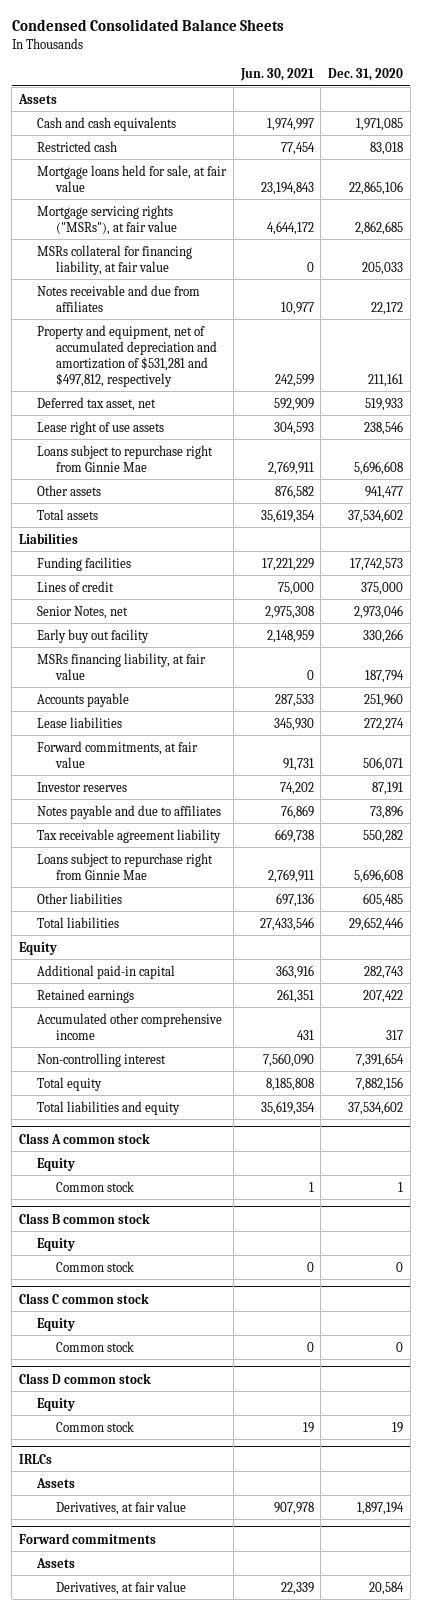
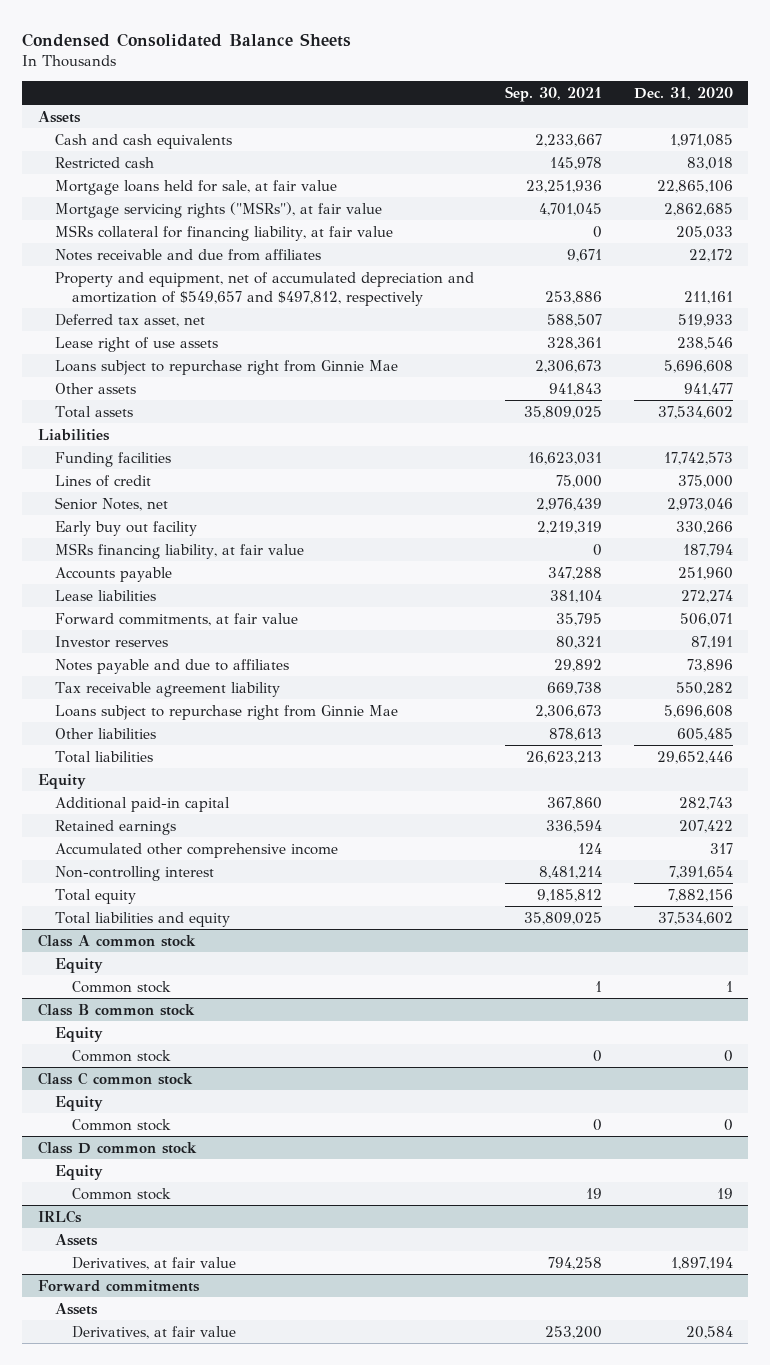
- | Jun. 30, 2021 | Dec. 31, 2020
+ | Sep. 30, 2021 | Dec. 31, 2020
- Property and equipment, net of accumulated depreciation and amortization of $531,281 and $497,812, respectively | 242,599 | 211,161
+ Property and equipment, net of accumulated depreciation and amortization of $549,657 and $497,812, respectively | 253,886 | 211,161

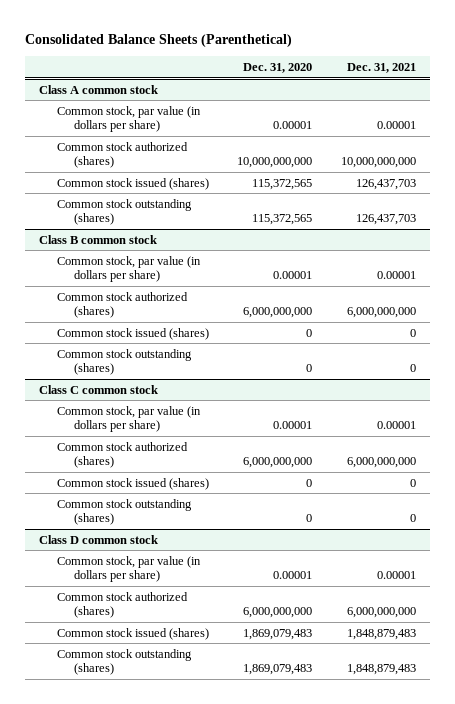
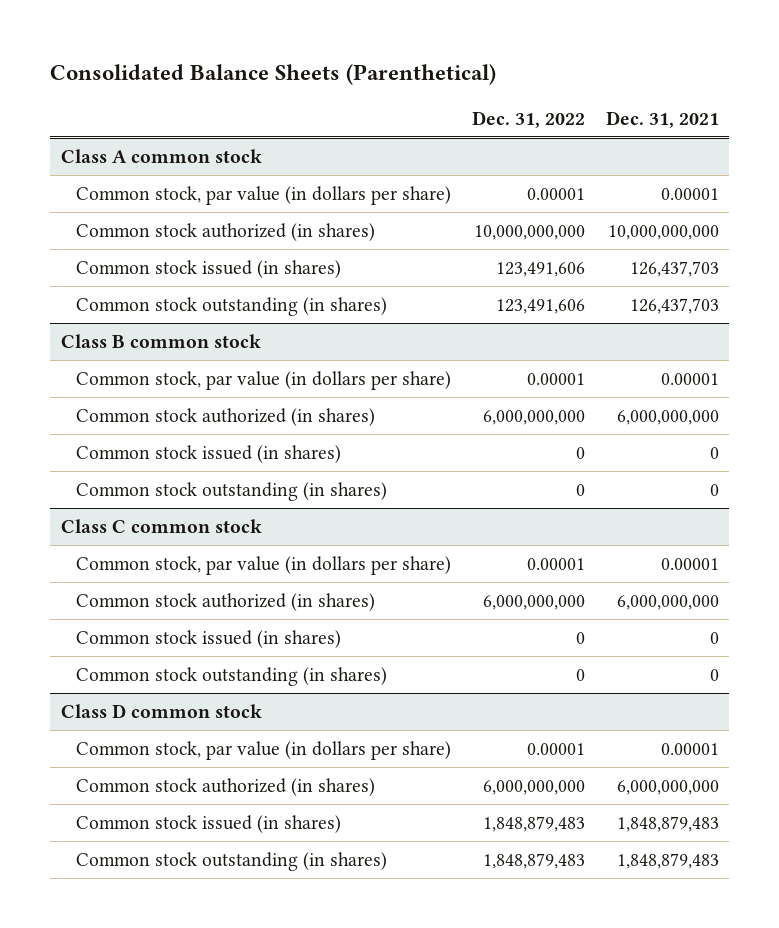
- | Dec. 31, 2020 | Dec. 31, 2021
+ | Dec. 31, 2022 | Dec. 31, 2021
@ Class A common stock
- Common stock authorized (shares) | 10,000,000,000 | 10,000,000,000
- Common stock issued (shares) | 115,372,565 | 126,437,703
- Common stock outstanding (shares) | 115,372,565 | 126,437,703
+ Common stock authorized (in shares) | 10,000,000,000 | 10,000,000,000
+ Common stock issued (in shares) | 123,491,606 | 126,437,703
+ Common stock outstanding (in shares) | 123,491,606 | 126,437,703
@ Class B common stock
- Common stock authorized (shares) | 6,000,000,000 | 6,000,000,000
- Common stock issued (shares) | 0 | 0
- Common stock outstanding (shares) | 0 | 0
+ Common stock authorized (in shares) | 6,000,000,000 | 6,000,000,000
+ Common stock issued (in shares) | 0 | 0
+ Common stock outstanding (in shares) | 0 | 0
@ Class C common stock
- Common stock authorized (shares) | 6,000,000,000 | 6,000,000,000
- Common stock issued (shares) | 0 | 0
- Common stock outstanding (shares) | 0 | 0
+ Common stock authorized (in shares) | 6,000,000,000 | 6,000,000,000
+ Common stock issued (in shares) | 0 | 0
+ Common stock outstanding (in shares) | 0 | 0
@ Class D common stock
- Common stock authorized (shares) | 6,000,000,000 | 6,000,000,000
- Common stock issued (shares) | 1,869,079,483 | 1,848,879,483
- Common stock outstanding (shares) | 1,869,079,483 | 1,848,879,483
+ Common stock authorized (in shares) | 6,000,000,000 | 6,000,000,000
+ Common stock issued (in shares) | 1,848,879,483 | 1,848,879,483
+ Common stock outstanding (in shares) | 1,848,879,483 | 1,848,879,483

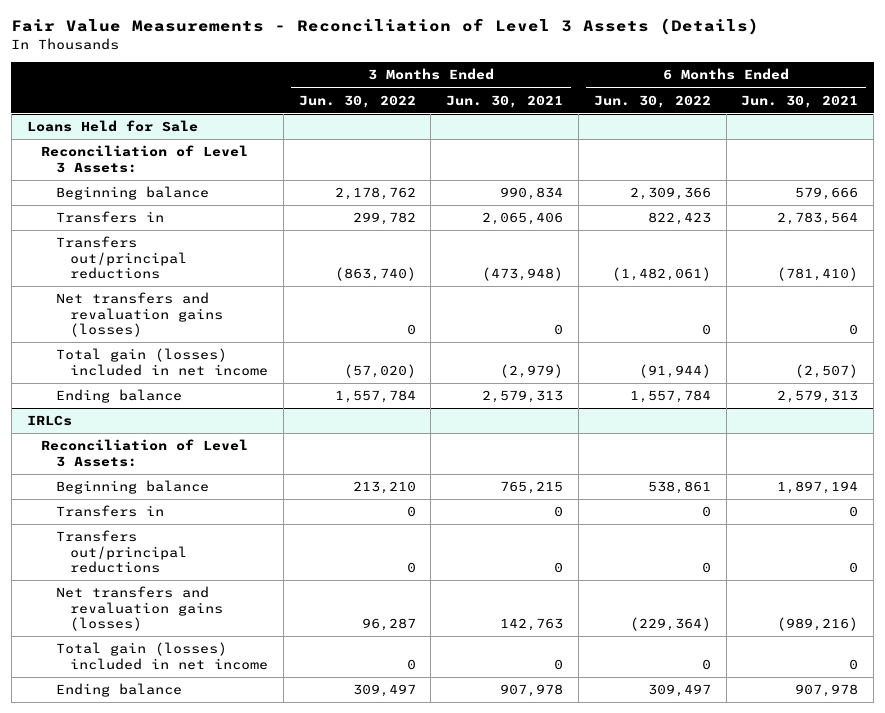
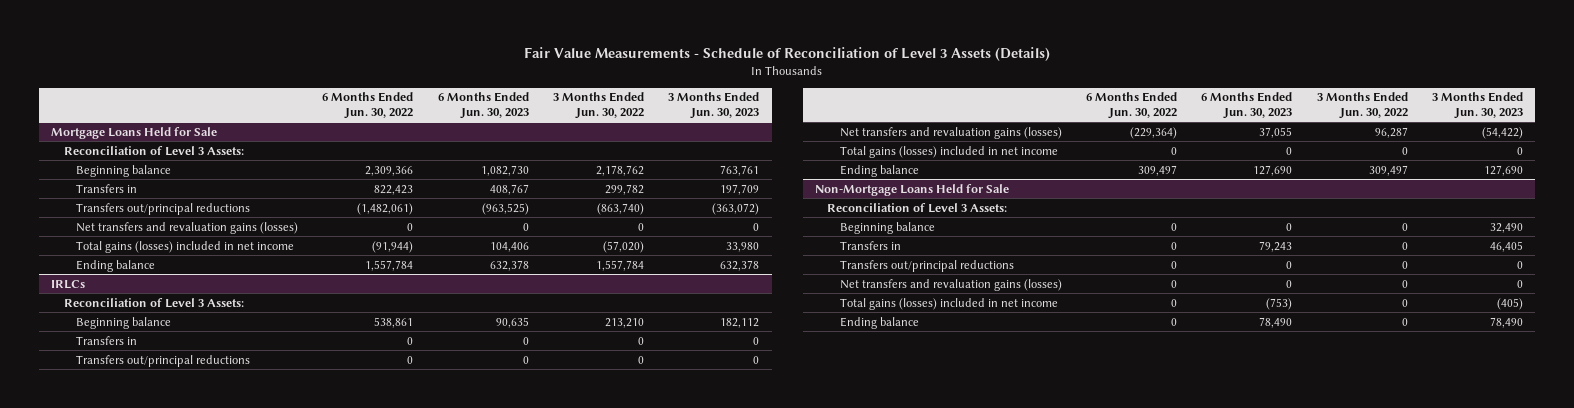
- Fair Value Measurements - Reconciliation of Level 3 Assets (Details)
+ Fair Value Measurements - Schedule of Reconciliation of Level 3 Assets (Details)
- | 3 Months Ended Jun. 30, 2022 | 3 Months Ended Jun. 30, 2021 | 6 Months Ended Jun. 30, 2022 | 6 Months Ended Jun. 30, 2021
+ | 6 Months Ended Jun. 30, 2022 | 6 Months Ended Jun. 30, 2023 | 3 Months Ended Jun. 30, 2022 | 3 Months Ended Jun. 30, 2023
- Loans Held for Sale
+ Mortgage Loans Held for Sale
- Total gain (losses) included in net income | (57,020) | (2,979) | (91,944) | (2,507)
+ Total gains (losses) included in net income | (91,944) | 104,406 | (57,020) | 33,980
@ IRLCs
- Total gain (losses) included in net income | 0 | 0 | 0 | 0
+ Total gains (losses) included in net income | 0 | 0 | 0 | 0
+ Non-Mortgage Loans Held for Sale
+ Reconciliation of Level 3 Assets:
+ Beginning balance | 0 | 0 | 0 | 32,490
+ Transfers in | 0 | 79,243 | 0 | 46,405
+ Transfers out/principal reductions | 0 | 0 | 0 | 0
+ Net transfers and revaluation gains (losses) | 0 | 0 | 0 | 0
+ Total gains (losses) included in net income | 0 | (753) | 0 | (405)
+ Ending balance | 0 | 78,490 | 0 | 78,490

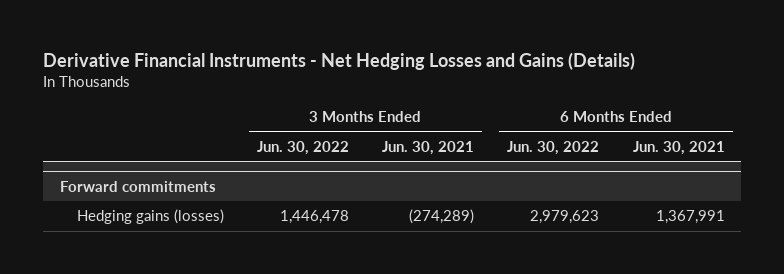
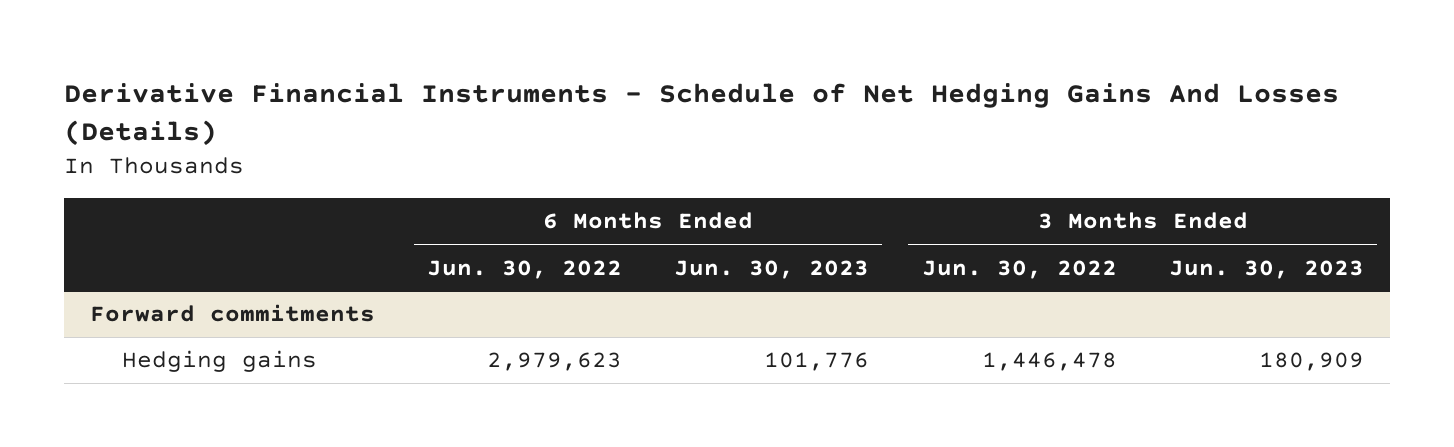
- Derivative Financial Instruments - Net Hedging Losses and Gains (Details)
+ Derivative Financial Instruments - Schedule of Net Hedging Gains And Losses (Details)
- | 3 Months Ended Jun. 30, 2022 | 3 Months Ended Jun. 30, 2021 | 6 Months Ended Jun. 30, 2022 | 6 Months Ended Jun. 30, 2021
+ | 6 Months Ended Jun. 30, 2022 | 6 Months Ended Jun. 30, 2023 | 3 Months Ended Jun. 30, 2022 | 3 Months Ended Jun. 30, 2023
@ Forward commitments
- Hedging gains (losses) | 1,446,478 | (274,289) | 2,979,623 | 1,367,991
+ Hedging gains | 2,979,623 | 101,776 | 1,446,478 | 180,909

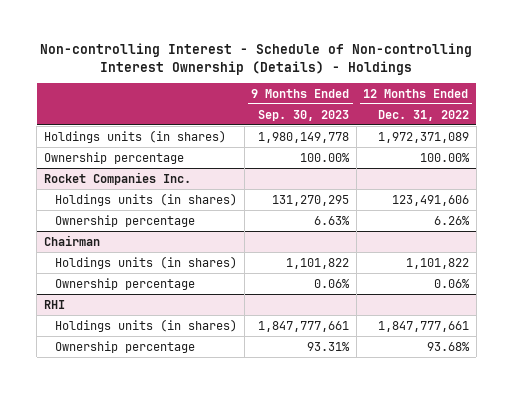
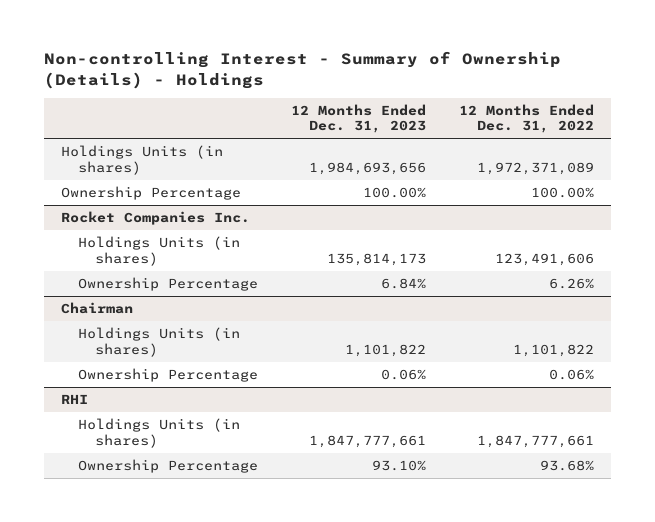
- Non-controlling Interest - Schedule of Non-controlling Interest Ownership (Details) - Holdings
+ Non-controlling Interest - Summary of Ownership (Details) - Holdings
- | 9 Months Ended Sep. 30, 2023 | 12 Months Ended Dec. 31, 2022
+ | 12 Months Ended Dec. 31, 2023 | 12 Months Ended Dec. 31, 2022
- Holdings units (in shares) | 1,980,149,778 | 1,972,371,089
- Ownership percentage | 100.00% | 100.00%
+ Holdings Units (in shares) | 1,984,693,656 | 1,972,371,089
+ Ownership Percentage | 100.00% | 100.00%
@ Rocket Companies Inc.
- Holdings units (in shares) | 131,270,295 | 123,491,606
- Ownership percentage | 6.63% | 6.26%
+ Holdings Units (in shares) | 135,814,173 | 123,491,606
+ Ownership Percentage | 6.84% | 6.26%
@ Chairman
- Holdings units (in shares) | 1,101,822 | 1,101,822
- Ownership percentage | 0.06% | 0.06%
+ Holdings Units (in shares) | 1,101,822 | 1,101,822
+ Ownership Percentage | 0.06% | 0.06%
@ RHI
- Holdings units (in shares) | 1,847,777,661 | 1,847,777,661
- Ownership percentage | 93.31% | 93.68%
+ Holdings Units (in shares) | 1,847,777,661 | 1,847,777,661
+ Ownership Percentage | 93.10% | 93.68%

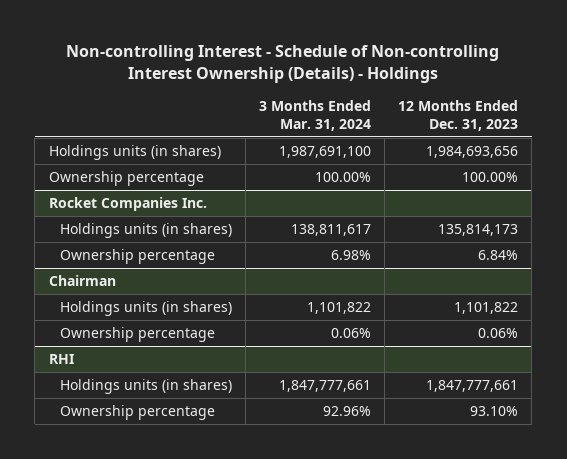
- Non-controlling Interest - Summary of Ownership (Details) - Holdings
+ Non-controlling Interest - Schedule of Non-controlling Interest Ownership (Details) - Holdings
- | 12 Months Ended Dec. 31, 2023 | 12 Months Ended Dec. 31, 2022
+ | 3 Months Ended Mar. 31, 2024 | 12 Months Ended Dec. 31, 2023
- Holdings Units (in shares) | 1,984,693,656 | 1,972,371,089
- Ownership Percentage | 100.00% | 100.00%
+ Holdings units (in shares) | 1,987,691,100 | 1,984,693,656
+ Ownership percentage | 100.00% | 100.00%
@ Rocket Companies Inc.
- Holdings Units (in shares) | 135,814,173 | 123,491,606
- Ownership Percentage | 6.84% | 6.26%
+ Holdings units (in shares) | 138,811,617 | 135,814,173
+ Ownership percentage | 6.98% | 6.84%
@ Chairman
- Holdings Units (in shares) | 1,101,822 | 1,101,822
- Ownership Percentage | 0.06% | 0.06%
+ Holdings units (in shares) | 1,101,822 | 1,101,822
+ Ownership percentage | 0.06% | 0.06%
@ RHI
- Holdings Units (in shares) | 1,847,777,661 | 1,847,777,661
- Ownership Percentage | 93.10% | 93.68%
+ Holdings units (in shares) | 1,847,777,661 | 1,847,777,661
+ Ownership percentage | 92.96% | 93.10%

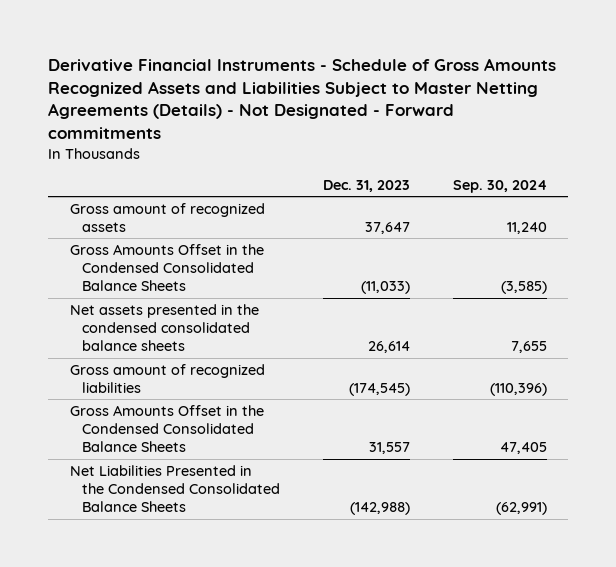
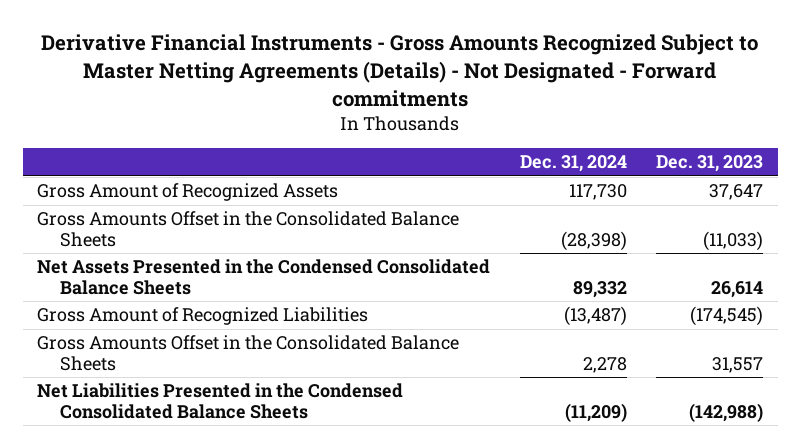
- Derivative Financial Instruments - Schedule of Gross Amounts Recognized Assets and Liabilities Subject to Master Netting Agreements (Details) - Not Designated - Forward commitments
+ Derivative Financial Instruments - Gross Amounts Recognized Subject to Master Netting Agreements (Details) - Not Designated - Forward commitments
- | Dec. 31, 2023 | Sep. 30, 2024
+ | Dec. 31, 2024 | Dec. 31, 2023
- Gross amount of recognized assets | 37,647 | 11,240
- Gross Amounts Offset in the Condensed Consolidated Balance Sheets | (11,033) | (3,585)
- Net assets presented in the condensed consolidated balance sheets | 26,614 | 7,655
- Gross amount of recognized liabilities | (174,545) | (110,396)
- Gross Amounts Offset in the Condensed Consolidated Balance Sheets | 31,557 | 47,405
+ Gross Amount of Recognized Assets | 117,730 | 37,647
+ Gross Amounts Offset in the Consolidated Balance Sheets | (28,398) | (11,033)
+ Net Assets Presented in the Condensed Consolidated Balance Sheets | 89,332 | 26,614
+ Gross Amount of Recognized Liabilities | (13,487) | (174,545)
+ Gross Amounts Offset in the Consolidated Balance Sheets | 2,278 | 31,557

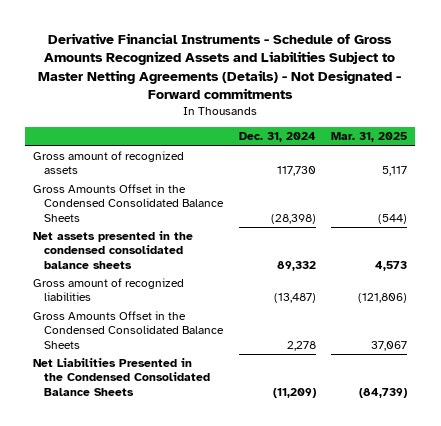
- Derivative Financial Instruments - Gross Amounts Recognized Subject to Master Netting Agreements (Details) - Not Designated - Forward commitments
+ Derivative Financial Instruments - Schedule of Gross Amounts Recognized Assets and Liabilities Subject to Master Netting Agreements (Details) - Not Designated - Forward commitments
- | Dec. 31, 2024 | Dec. 31, 2023
+ | Dec. 31, 2024 | Mar. 31, 2025
- Gross Amount of Recognized Assets | 117,730 | 37,647
- Gross Amounts Offset in the Consolidated Balance Sheets | (28,398) | (11,033)
- Net Assets Presented in the Condensed Consolidated Balance Sheets | 89,332 | 26,614
- Gross Amount of Recognized Liabilities | (13,487) | (174,545)
- Gross Amounts Offset in the Consolidated Balance Sheets | 2,278 | 31,557
+ Gross amount of recognized assets | 117,730 | 5,117
+ Gross Amounts Offset in the Condensed Consolidated Balance Sheets | (28,398) | (544)
+ Net assets presented in the condensed consolidated balance sheets | 89,332 | 4,573
+ Gross amount of recognized liabilities | (13,487) | (121,806)
+ Gross Amounts Offset in the Condensed Consolidated Balance Sheets | 2,278 | 37,067

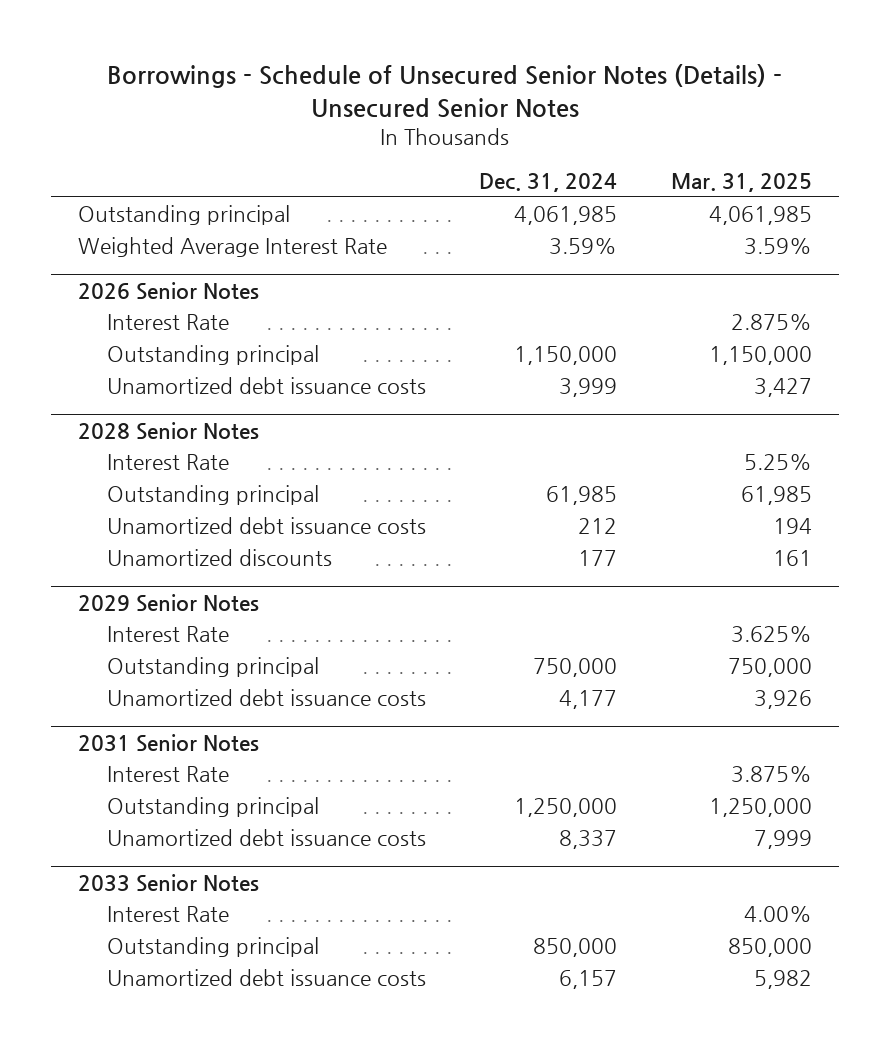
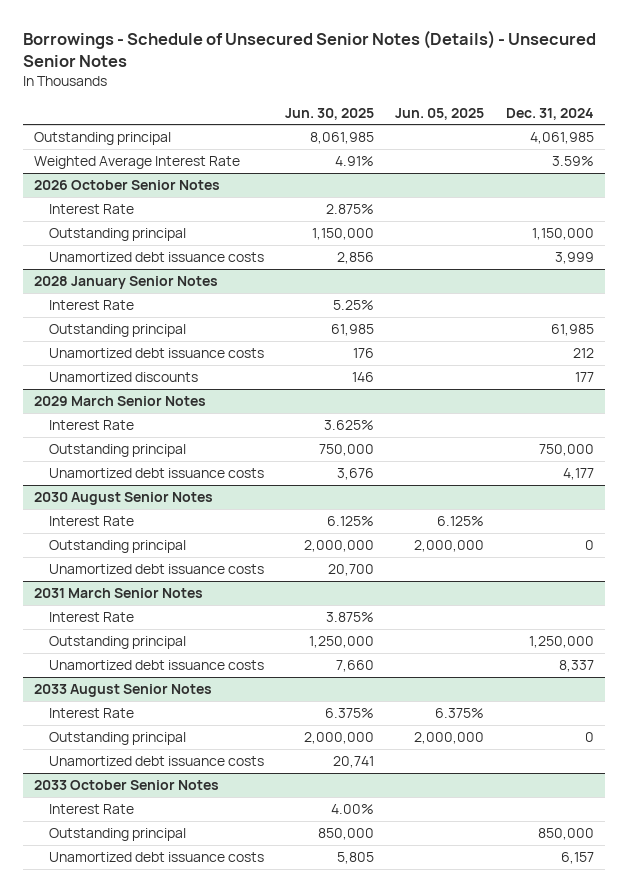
- | Dec. 31, 2024 | Mar. 31, 2025
+ | Jun. 30, 2025 | Jun. 05, 2025 | Dec. 31, 2024
- 2026 Senior Notes
+ 2026 October Senior Notes
- 2028 Senior Notes
+ 2028 January Senior Notes
- 2029 Senior Notes
+ 2029 March Senior Notes
- 2031 Senior Notes
+ 2030 August Senior Notes
+ Outstanding principal | 2,000,000 | 2,000,000 | 0
+ Unamortized debt issuance costs | 20,700 | |
+ 2031 March Senior Notes
+ Interest Rate | 3.875% | |
- 2033 Senior Notes
+ 2033 August Senior Notes
+ Outstanding principal | 2,000,000 | 2,000,000 | 0
+ Unamortized debt issuance costs | 20,741 | |
+ 2033 October Senior Notes
+ Interest Rate | 4.00% | |

